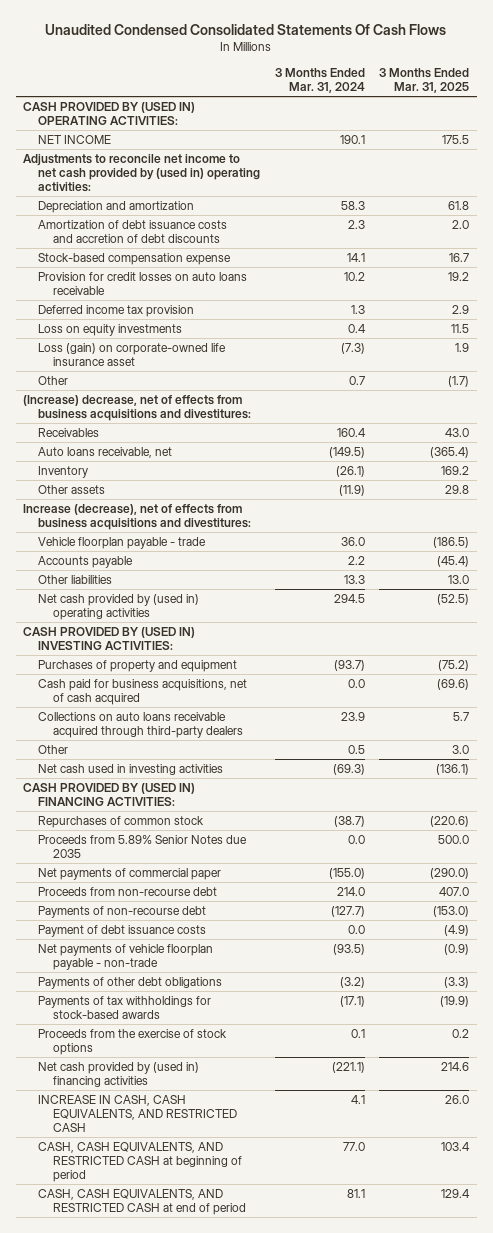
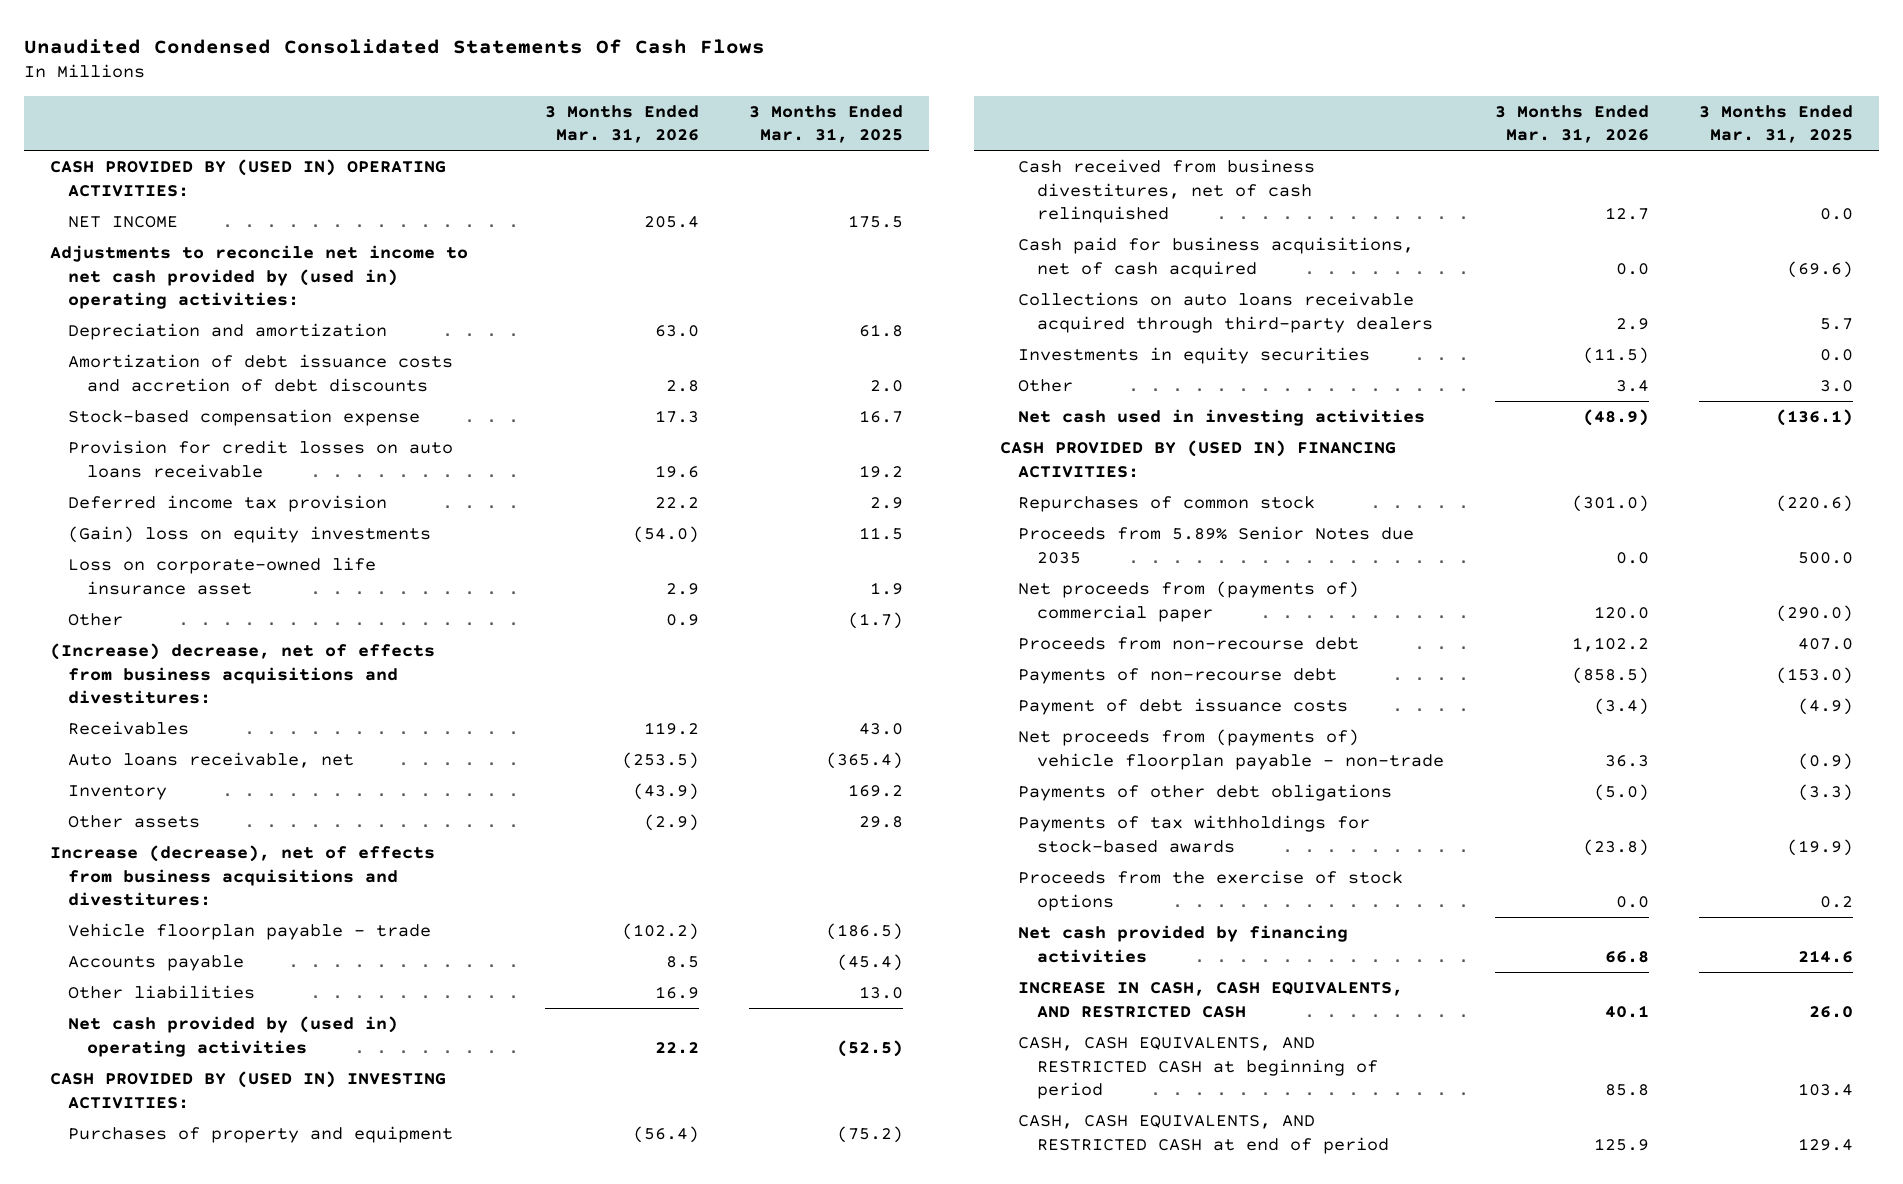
- | 3 Months Ended Mar. 31, 2024 | 3 Months Ended Mar. 31, 2025
+ | 3 Months Ended Mar. 31, 2026 | 3 Months Ended Mar. 31, 2025
- Loss on equity investments | 0.4 | 11.5
- Loss (gain) on corporate-owned life insurance asset | (7.3) | 1.9
+ (Gain) loss on equity investments | (54.0) | 11.5
+ Loss on corporate-owned life insurance asset | 2.9 | 1.9
+ Cash received from business divestitures, net of cash relinquished | 12.7 | 0.0
+ Investments in equity securities | (11.5) | 0.0
- Net payments of commercial paper | (155.0) | (290.0)
+ Net proceeds from (payments of) commercial paper | 120.0 | (290.0)
- Net payments of vehicle floorplan payable - non-trade | (93.5) | (0.9)
+ Net proceeds from (payments of) vehicle floorplan payable - non-trade | 36.3 | (0.9)
- Net cash provided by (used in) financing activities | (221.1) | 214.6
+ Net cash provided by financing activities | 66.8 | 214.6

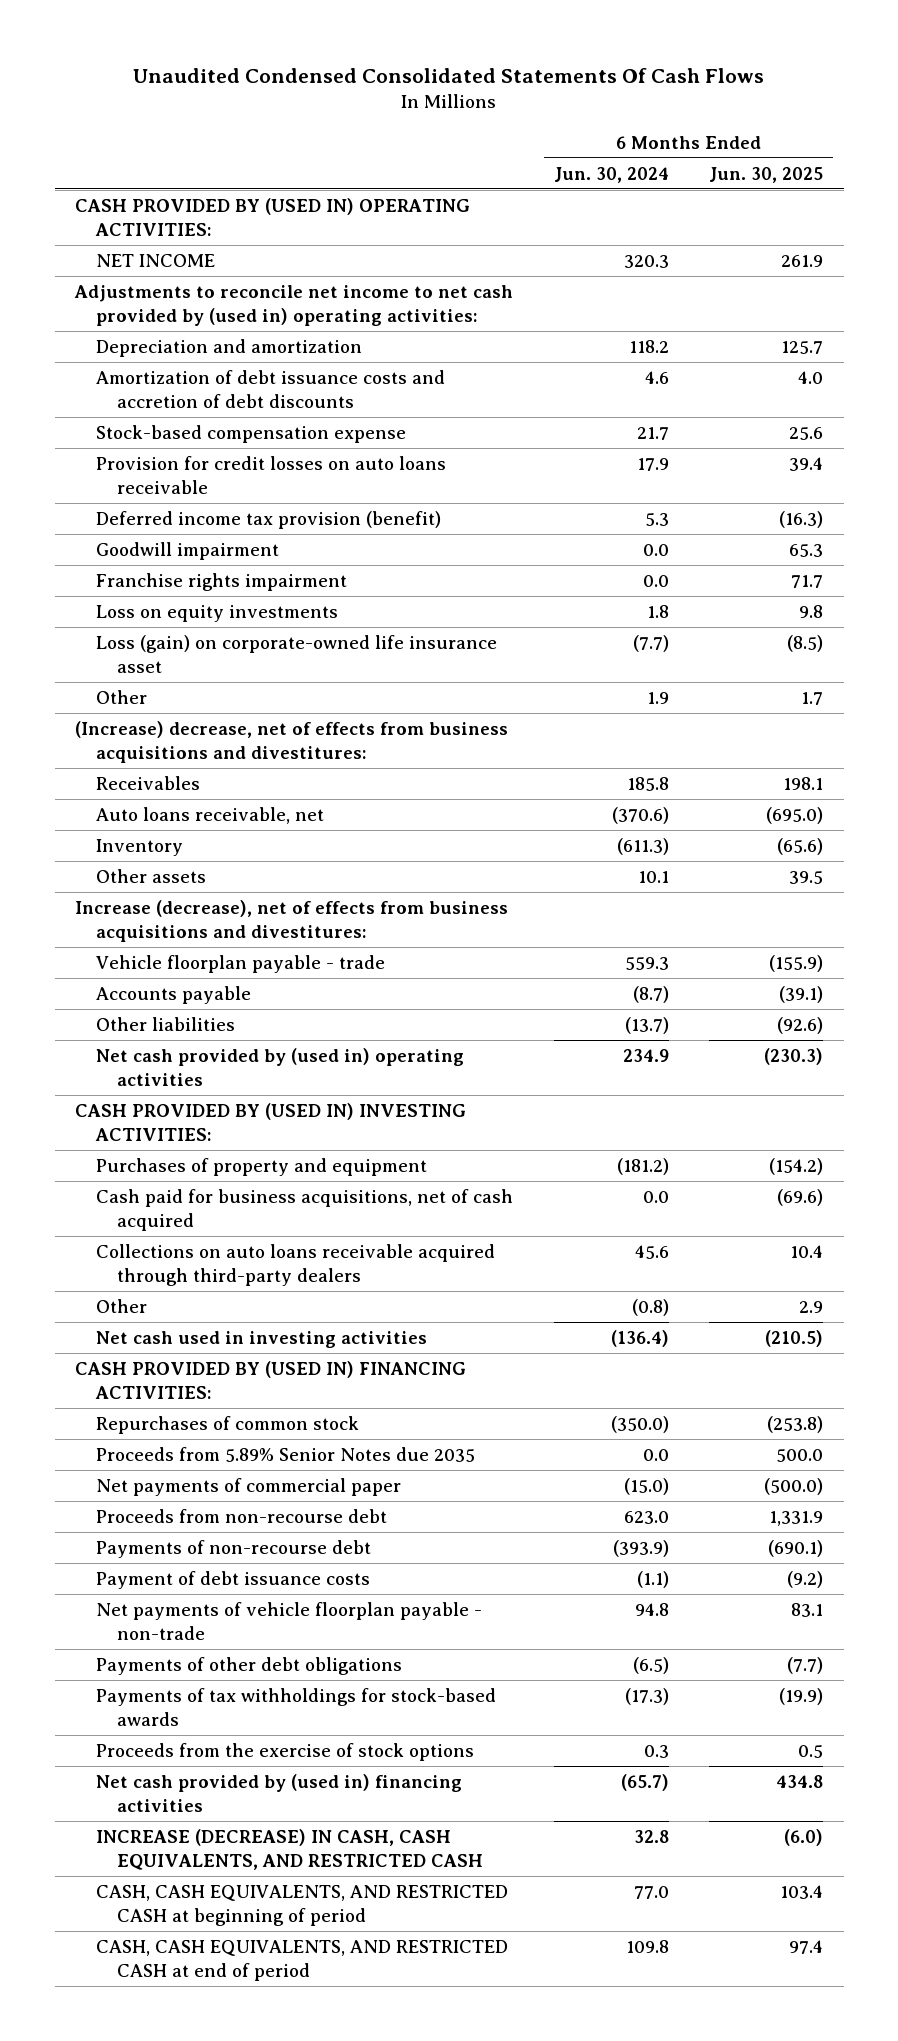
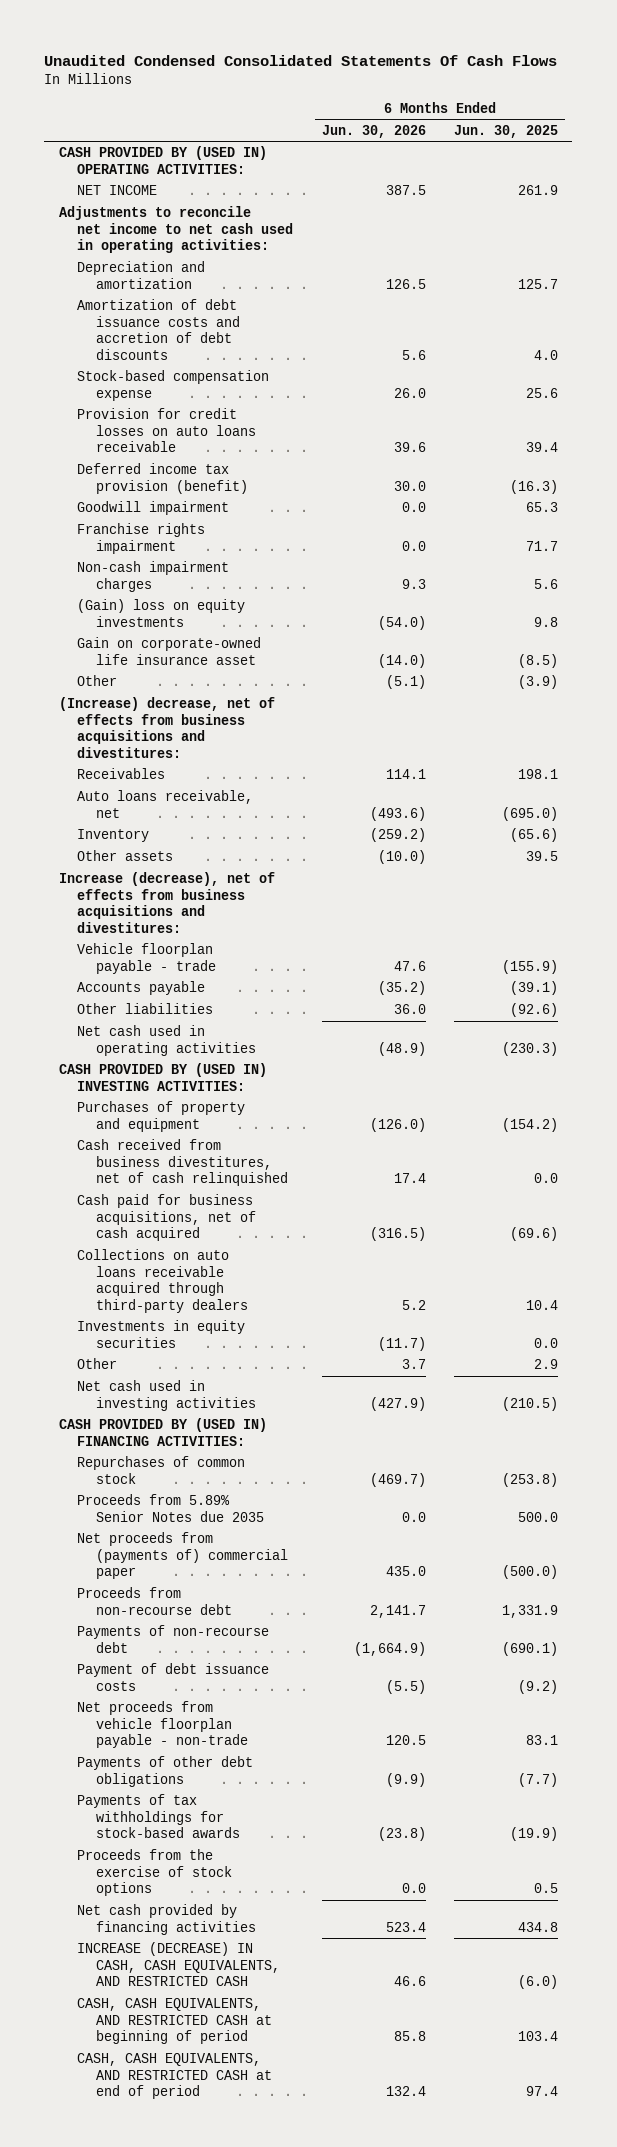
- | 6 Months Ended Jun. 30, 2024 | 6 Months Ended Jun. 30, 2025
+ | 6 Months Ended Jun. 30, 2026 | 6 Months Ended Jun. 30, 2025
- Adjustments to reconcile net income to net cash provided by (used in) operating activities:
+ Adjustments to reconcile net income to net cash used in operating activities:
- Loss on equity investments | 1.8 | 9.8
- Loss (gain) on corporate-owned life insurance asset | (7.7) | (8.5)
- Other | 1.9 | 1.7
+ Non-cash impairment charges | 9.3 | 5.6
+ (Gain) loss on equity investments | (54.0) | 9.8
+ Gain on corporate-owned life insurance asset | (14.0) | (8.5)
+ Other | (5.1) | (3.9)
- Net cash provided by (used in) operating activities | 234.9 | (230.3)
+ Net cash used in operating activities | (48.9) | (230.3)
+ Cash received from business divestitures, net of cash relinquished | 17.4 | 0.0
+ Investments in equity securities | (11.7) | 0.0
- Net payments of commercial paper | (15.0) | (500.0)
+ Net proceeds from (payments of) commercial paper | 435.0 | (500.0)
- Net payments of vehicle floorplan payable - non-trade | 94.8 | 83.1
+ Net proceeds from vehicle floorplan payable - non-trade | 120.5 | 83.1
- Net cash provided by (used in) financing activities | (65.7) | 434.8
+ Net cash provided by financing activities | 523.4 | 434.8

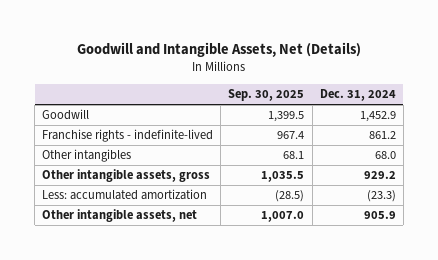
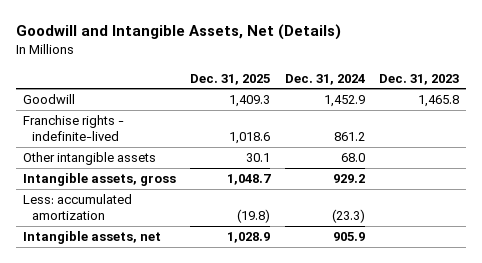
- | Sep. 30, 2025 | Dec. 31, 2024
+ | Dec. 31, 2025 | Dec. 31, 2024 | Dec. 31, 2023
- Other intangibles | 68.1 | 68.0
- Other intangible assets, gross | 1,035.5 | 929.2
+ Other intangible assets | 30.1 | 68.0 |
+ Intangible assets, gross | 1,048.7 | 929.2 |
- Other intangible assets, net | 1,007.0 | 905.9
+ Intangible assets, net | 1,028.9 | 905.9 |

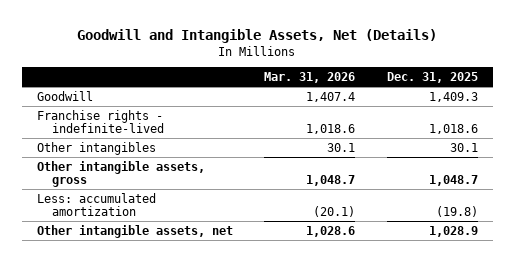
- | Dec. 31, 2025 | Dec. 31, 2024 | Dec. 31, 2023
+ | Mar. 31, 2026 | Dec. 31, 2025
- Other intangible assets | 30.1 | 68.0 |
- Intangible assets, gross | 1,048.7 | 929.2 |
+ Other intangibles | 30.1 | 30.1
+ Other intangible assets, gross | 1,048.7 | 1,048.7
- Intangible assets, net | 1,028.9 | 905.9 |
+ Other intangible assets, net | 1,028.6 | 1,028.9

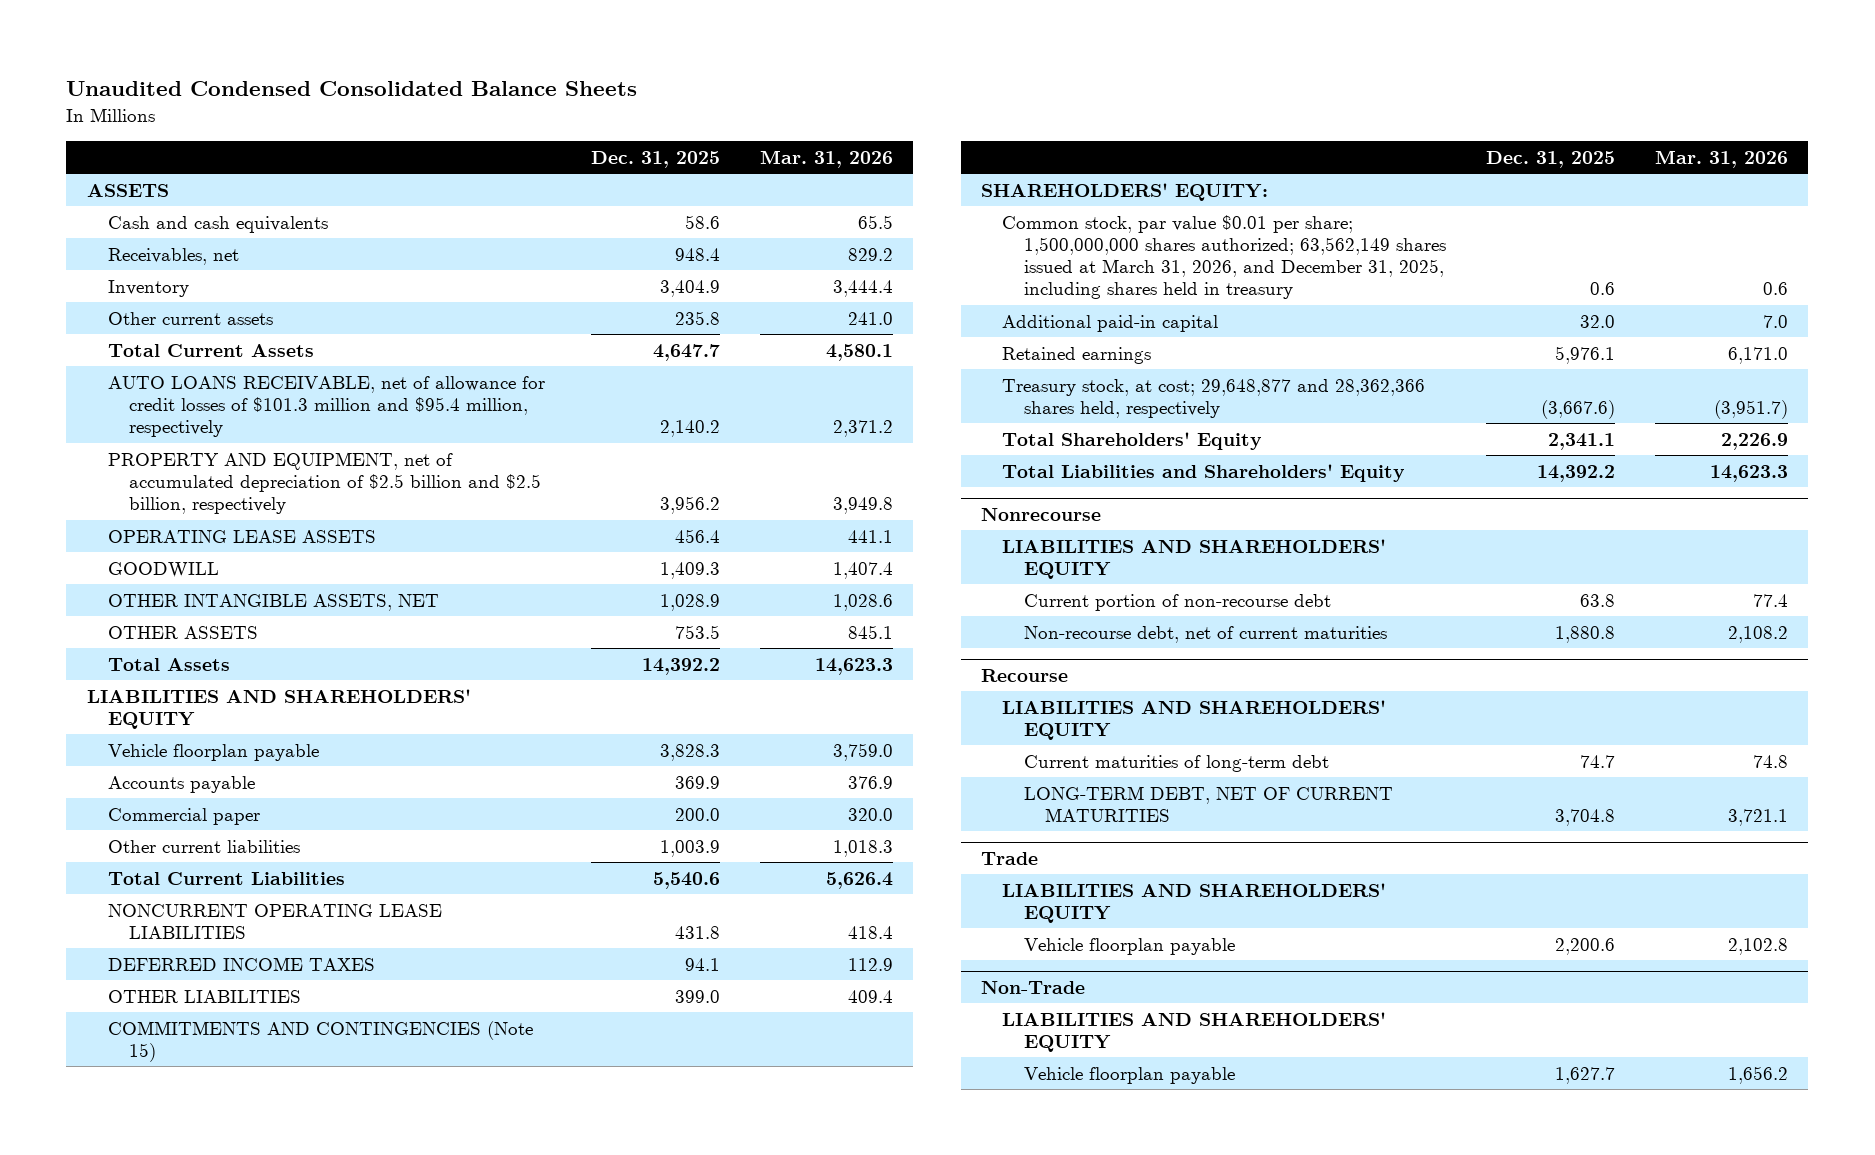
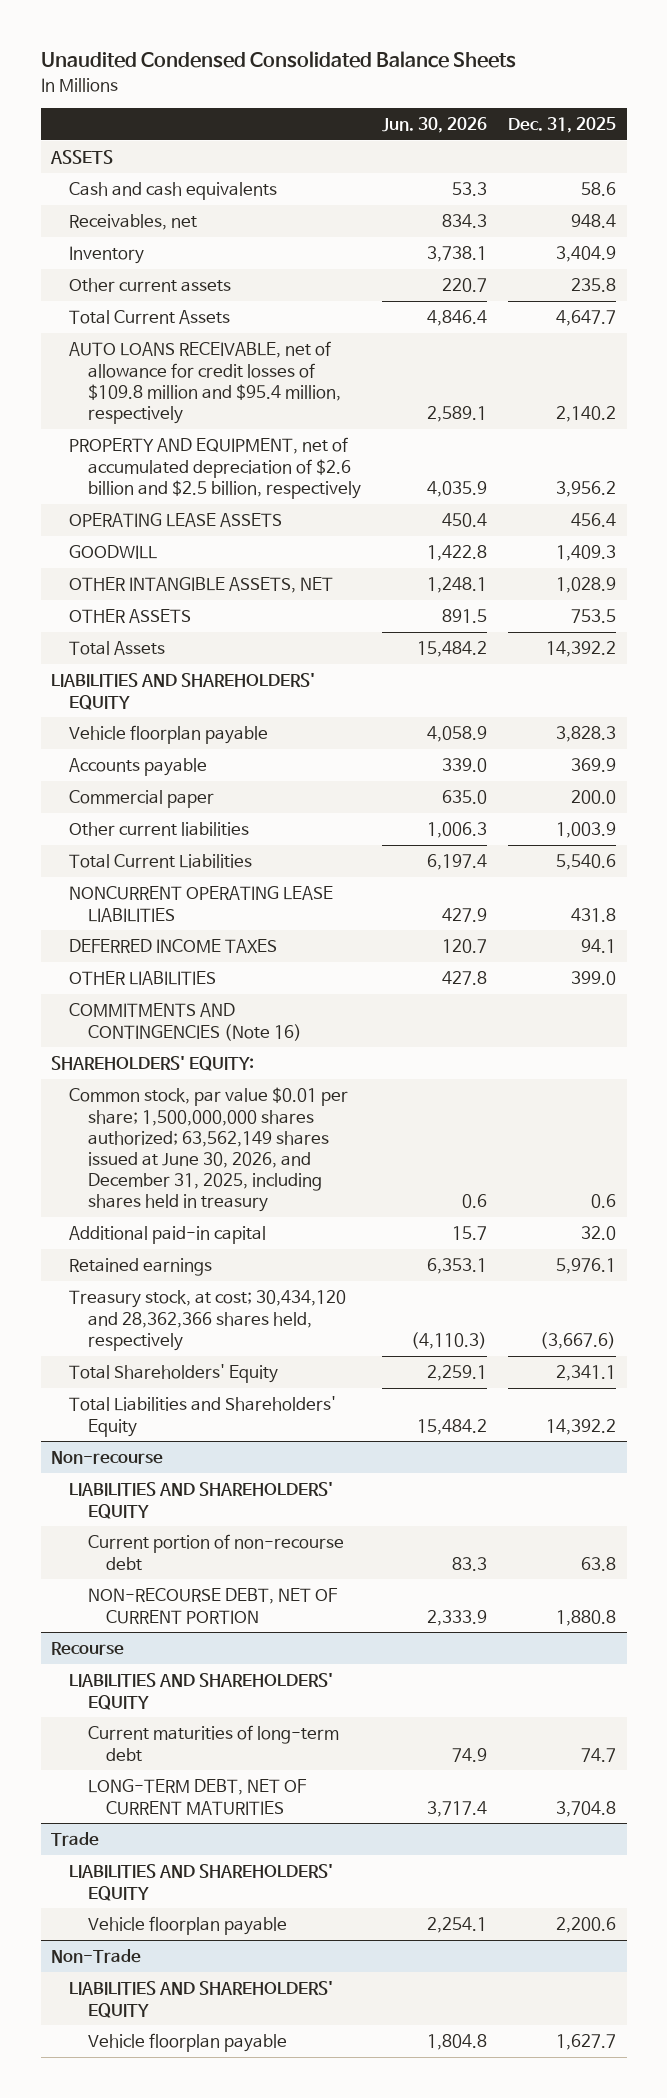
- | Dec. 31, 2025 | Mar. 31, 2026
+ | Jun. 30, 2026 | Dec. 31, 2025
- AUTO LOANS RECEIVABLE, net of allowance for credit losses of $101.3 million and $95.4 million, respectively | 2,140.2 | 2,371.2
- PROPERTY AND EQUIPMENT, net of accumulated depreciation of $2.5 billion and $2.5 billion, respectively | 3,956.2 | 3,949.8
+ AUTO LOANS RECEIVABLE, net of allowance for credit losses of $109.8 million and $95.4 million, respectively | 2,589.1 | 2,140.2
+ PROPERTY AND EQUIPMENT, net of accumulated depreciation of $2.6 billion and $2.5 billion, respectively | 4,035.9 | 3,956.2
- COMMITMENTS AND CONTINGENCIES (Note 15)
+ COMMITMENTS AND CONTINGENCIES (Note 16)
- Common stock, par value $0.01 per share; 1,500,000,000 shares authorized; 63,562,149 shares issued at March 31, 2026, and December 31, 2025, including shares held in treasury | 0.6 | 0.6
+ Common stock, par value $0.01 per share; 1,500,000,000 shares authorized; 63,562,149 shares issued at June 30, 2026, and December 31, 2025, including shares held in treasury | 0.6 | 0.6
- Treasury stock, at cost; 29,648,877 and 28,362,366 shares held, respectively | (3,667.6) | (3,951.7)
+ Treasury stock, at cost; 30,434,120 and 28,362,366 shares held, respectively | (4,110.3) | (3,667.6)
- Nonrecourse
+ Non-recourse
- Non-recourse debt, net of current maturities | 1,880.8 | 2,108.2
+ NON-RECOURSE DEBT, NET OF CURRENT PORTION | 2,333.9 | 1,880.8

